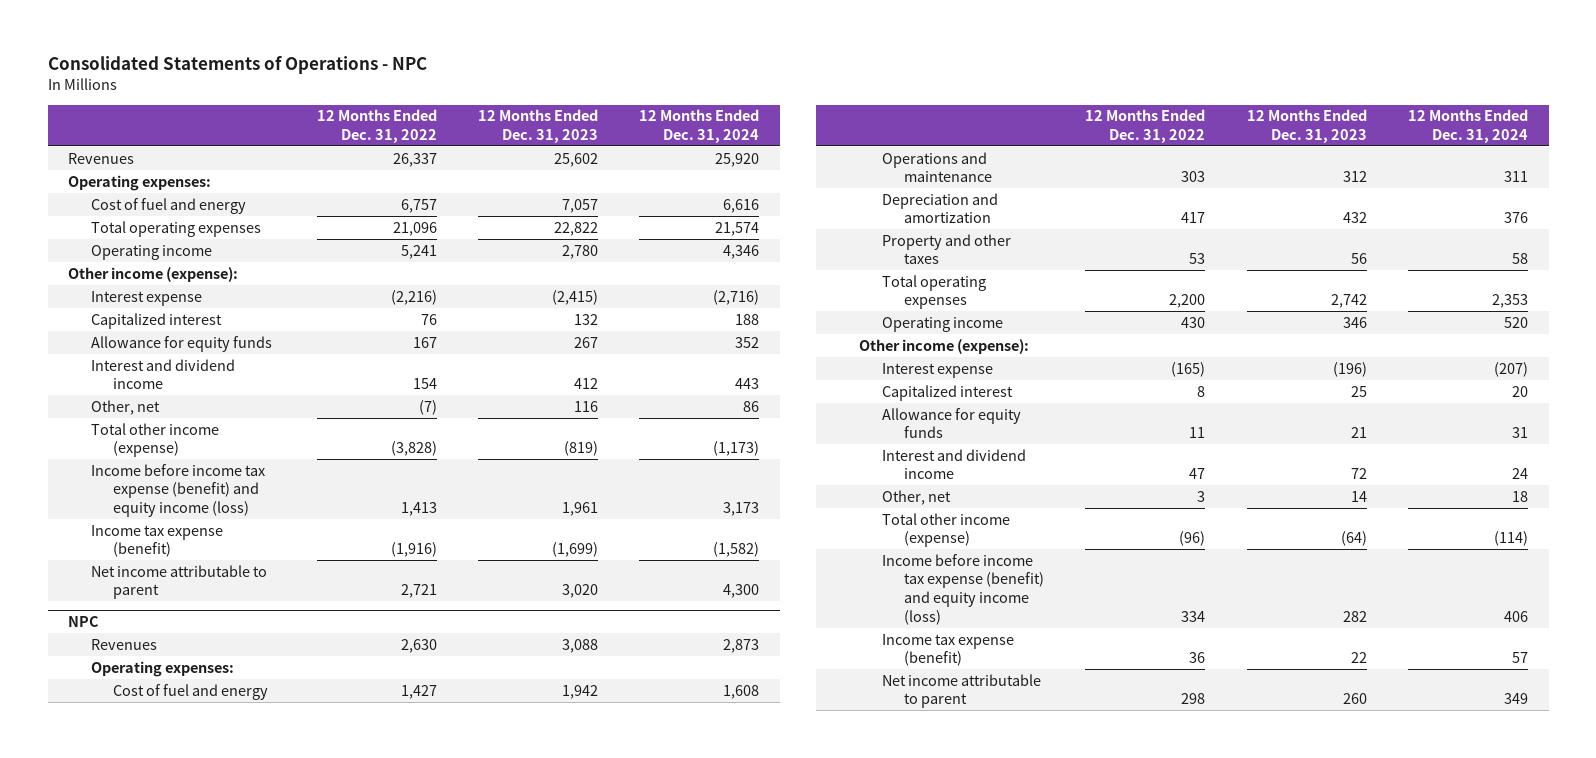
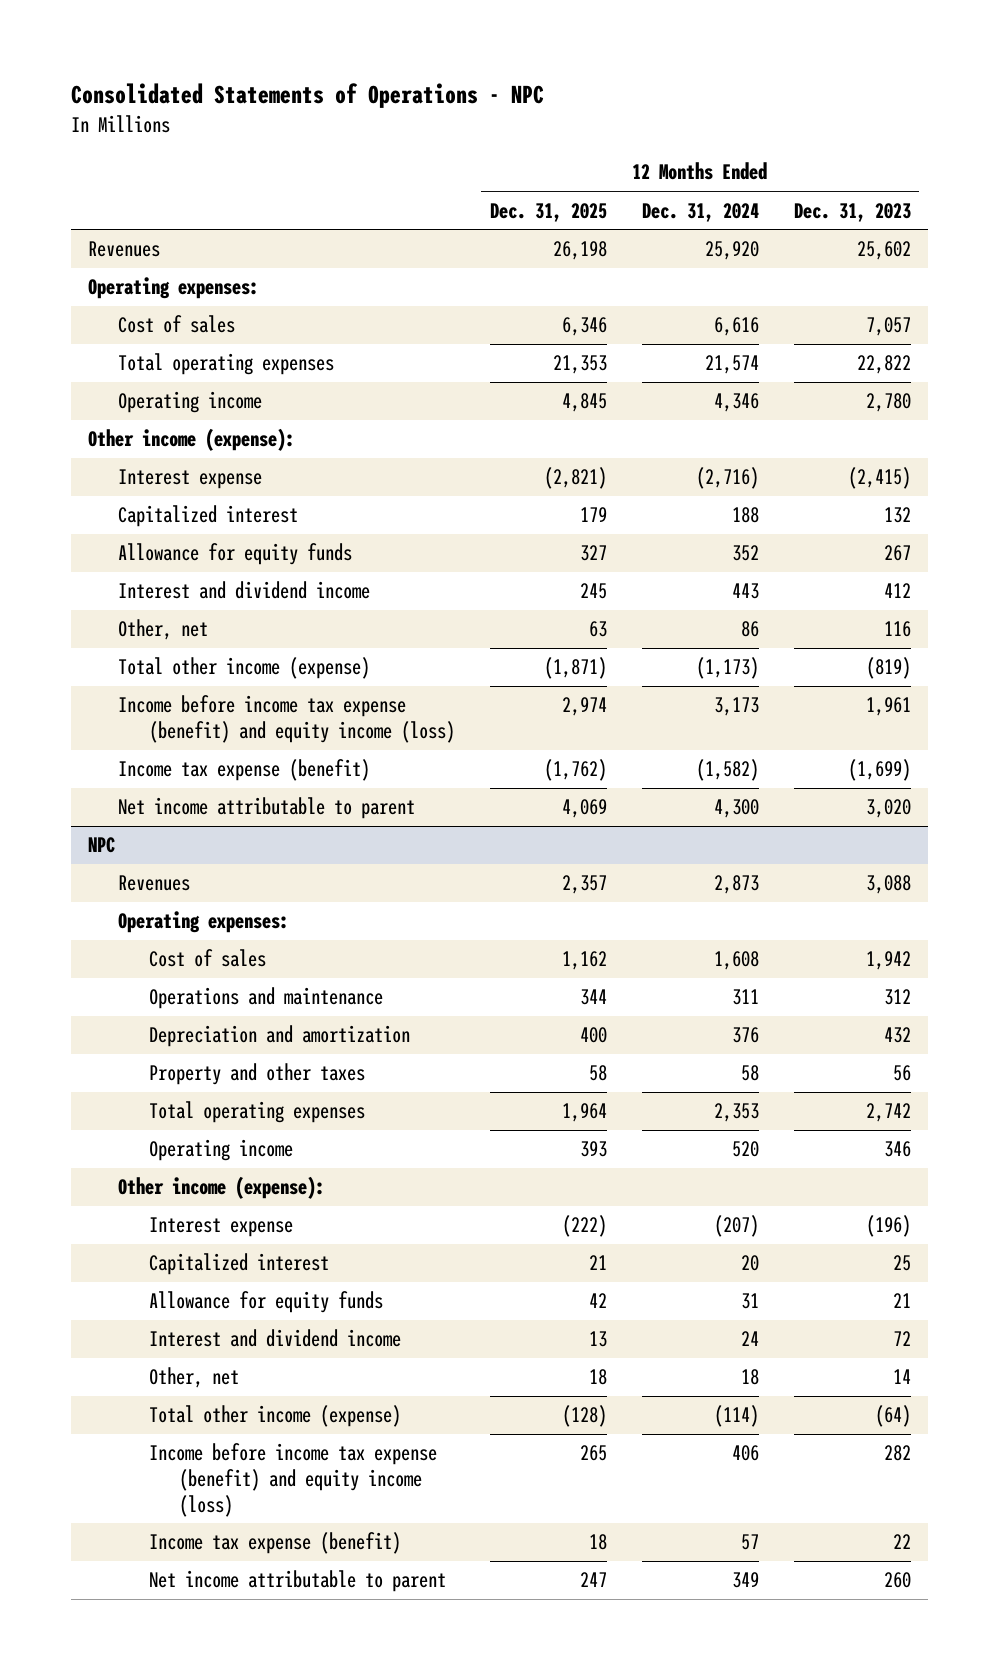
- | 12 Months Ended Dec. 31, 2022 | 12 Months Ended Dec. 31, 2023 | 12 Months Ended Dec. 31, 2024
+ | 12 Months Ended Dec. 31, 2025 | 12 Months Ended Dec. 31, 2024 | 12 Months Ended Dec. 31, 2023
- Cost of fuel and energy | 6,757 | 7,057 | 6,616
+ Cost of sales | 6,346 | 6,616 | 7,057
@ NPC
- Cost of fuel and energy | 1,427 | 1,942 | 1,608
+ Cost of sales | 1,162 | 1,608 | 1,942

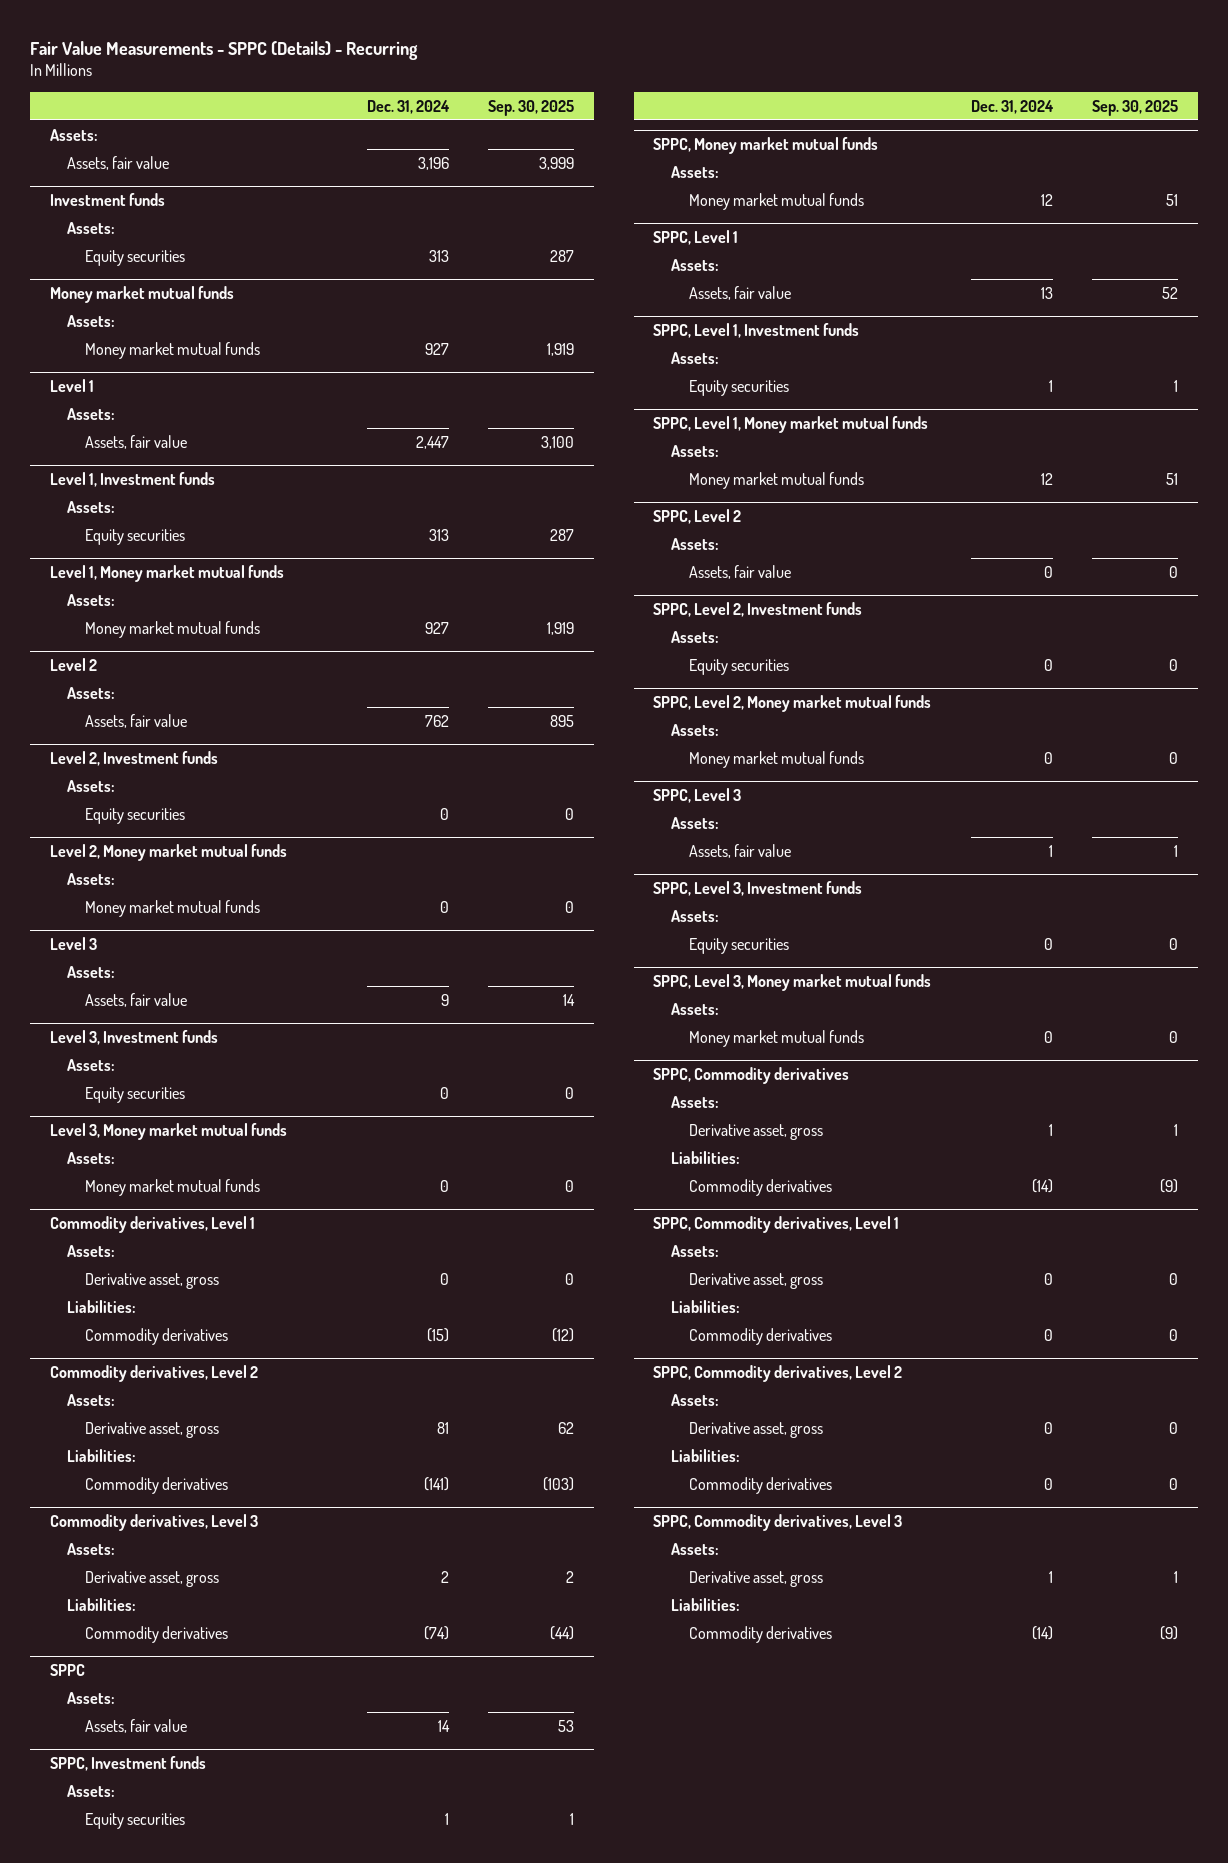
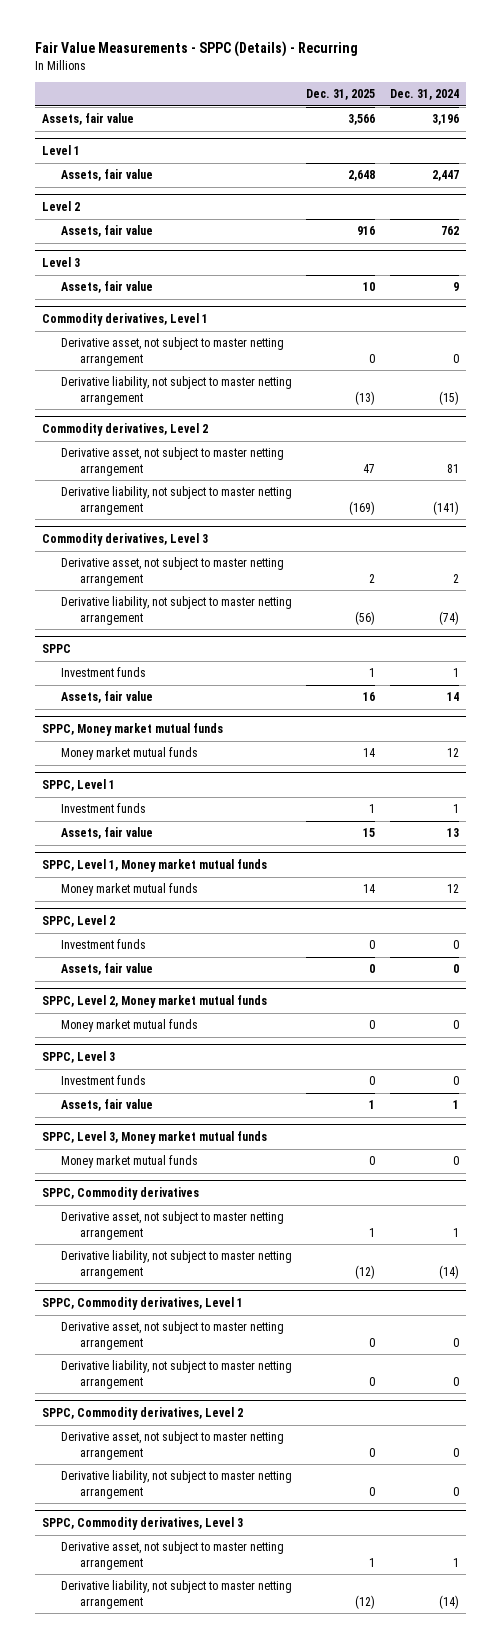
- | Dec. 31, 2024 | Sep. 30, 2025
+ | Dec. 31, 2025 | Dec. 31, 2024
- Assets:
- Investment funds
- Assets:
- Equity securities | 313 | 287
- Money market mutual funds
- Assets:
- Money market mutual funds | 927 | 1,919
@ Level 1
- Assets:
- Level 1, Investment funds
- Assets:
- Equity securities | 313 | 287
- Level 1, Money market mutual funds
- Assets:
- Money market mutual funds | 927 | 1,919
@ Level 2
- Assets:
- Level 2, Investment funds
- Assets:
- Equity securities | 0 | 0
- Level 2, Money market mutual funds
- Assets:
- Money market mutual funds | 0 | 0
@ Level 3
- Assets:
- Level 3, Investment funds
- Assets:
- Equity securities | 0 | 0
- Level 3, Money market mutual funds
- Assets:
- Money market mutual funds | 0 | 0
@ Commodity derivatives, Level 1
- Assets:
- Derivative asset, gross | 0 | 0
- Liabilities:
- Commodity derivatives | (15) | (12)
+ Derivative asset, not subject to master netting arrangement | 0 | 0
+ Derivative liability, not subject to master netting arrangement | (13) | (15)
@ Commodity derivatives, Level 2
- Assets:
- Derivative asset, gross | 81 | 62
- Liabilities:
- Commodity derivatives | (141) | (103)
+ Derivative asset, not subject to master netting arrangement | 47 | 81
+ Derivative liability, not subject to master netting arrangement | (169) | (141)
@ Commodity derivatives, Level 3
- Assets:
- Derivative asset, gross | 2 | 2
- Liabilities:
- Commodity derivatives | (74) | (44)
+ Derivative asset, not subject to master netting arrangement | 2 | 2
+ Derivative liability, not subject to master netting arrangement | (56) | (74)
@ SPPC
- Assets:
+ Investment funds | 1 | 1
- SPPC, Investment funds
- Assets:
- Equity securities | 1 | 1
@ SPPC, Money market mutual funds
- Assets:
@ SPPC, Level 1
- Assets:
+ Investment funds | 1 | 1
- SPPC, Level 1, Investment funds
- Assets:
- Equity securities | 1 | 1
@ SPPC, Level 1, Money market mutual funds
- Assets:
@ SPPC, Level 2
- Assets:
+ Investment funds | 0 | 0
- SPPC, Level 2, Investment funds
- Assets:
- Equity securities | 0 | 0
@ SPPC, Level 2, Money market mutual funds
- Assets:
@ SPPC, Level 3
- Assets:
+ Investment funds | 0 | 0
- SPPC, Level 3, Investment funds
- Assets:
- Equity securities | 0 | 0
@ SPPC, Level 3, Money market mutual funds
- Assets:
@ SPPC, Commodity derivatives
- Assets:
- Derivative asset, gross | 1 | 1
- Liabilities:
- Commodity derivatives | (14) | (9)
+ Derivative asset, not subject to master netting arrangement | 1 | 1
+ Derivative liability, not subject to master netting arrangement | (12) | (14)
@ SPPC, Commodity derivatives, Level 1
- Assets:
- Derivative asset, gross | 0 | 0
- Liabilities:
- Commodity derivatives | 0 | 0
+ Derivative asset, not subject to master netting arrangement | 0 | 0
+ Derivative liability, not subject to master netting arrangement | 0 | 0
@ SPPC, Commodity derivatives, Level 2
- Assets:
- Derivative asset, gross | 0 | 0
- Liabilities:
- Commodity derivatives | 0 | 0
+ Derivative asset, not subject to master netting arrangement | 0 | 0
+ Derivative liability, not subject to master netting arrangement | 0 | 0
@ SPPC, Commodity derivatives, Level 3
- Assets:
- Derivative asset, gross | 1 | 1
- Liabilities:
- Commodity derivatives | (14) | (9)
+ Derivative asset, not subject to master netting arrangement | 1 | 1
+ Derivative liability, not subject to master netting arrangement | (12) | (14)

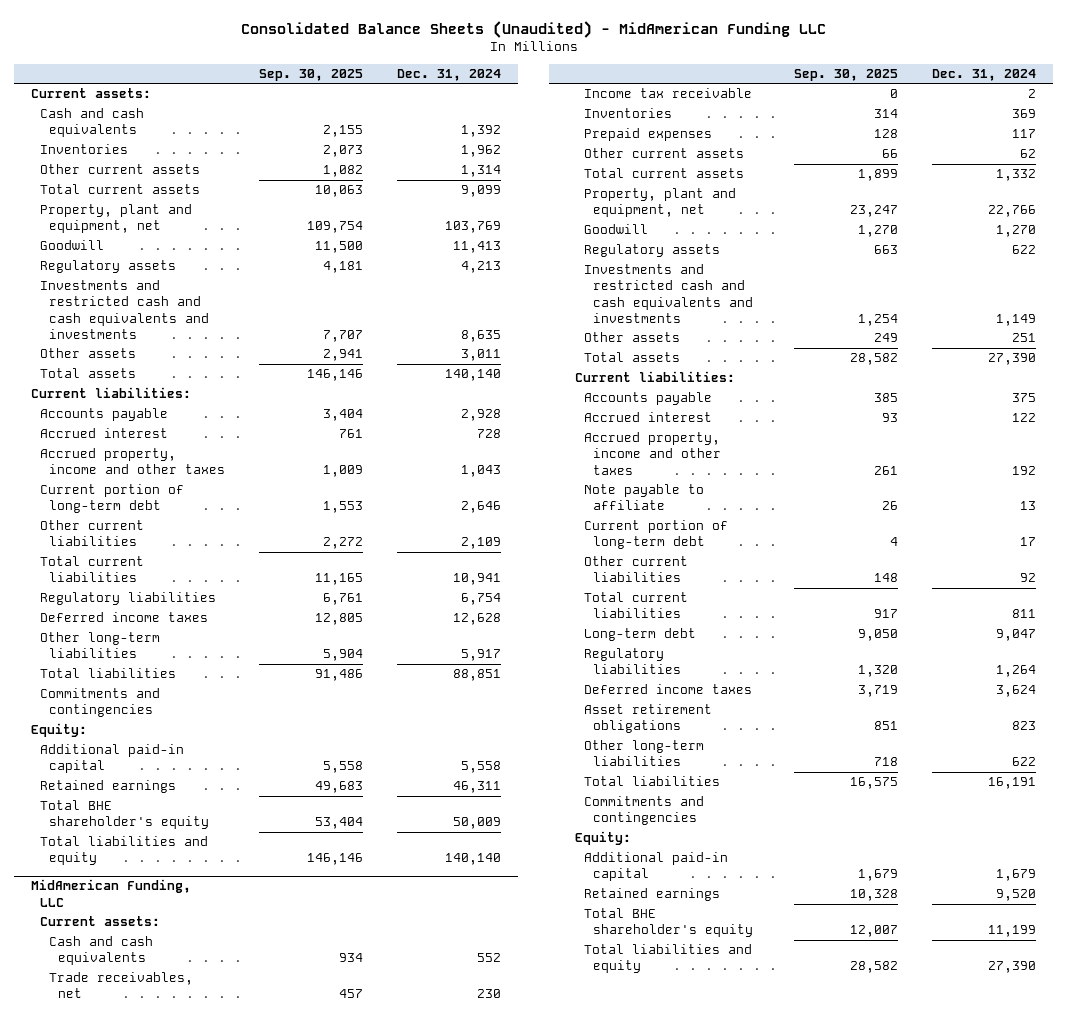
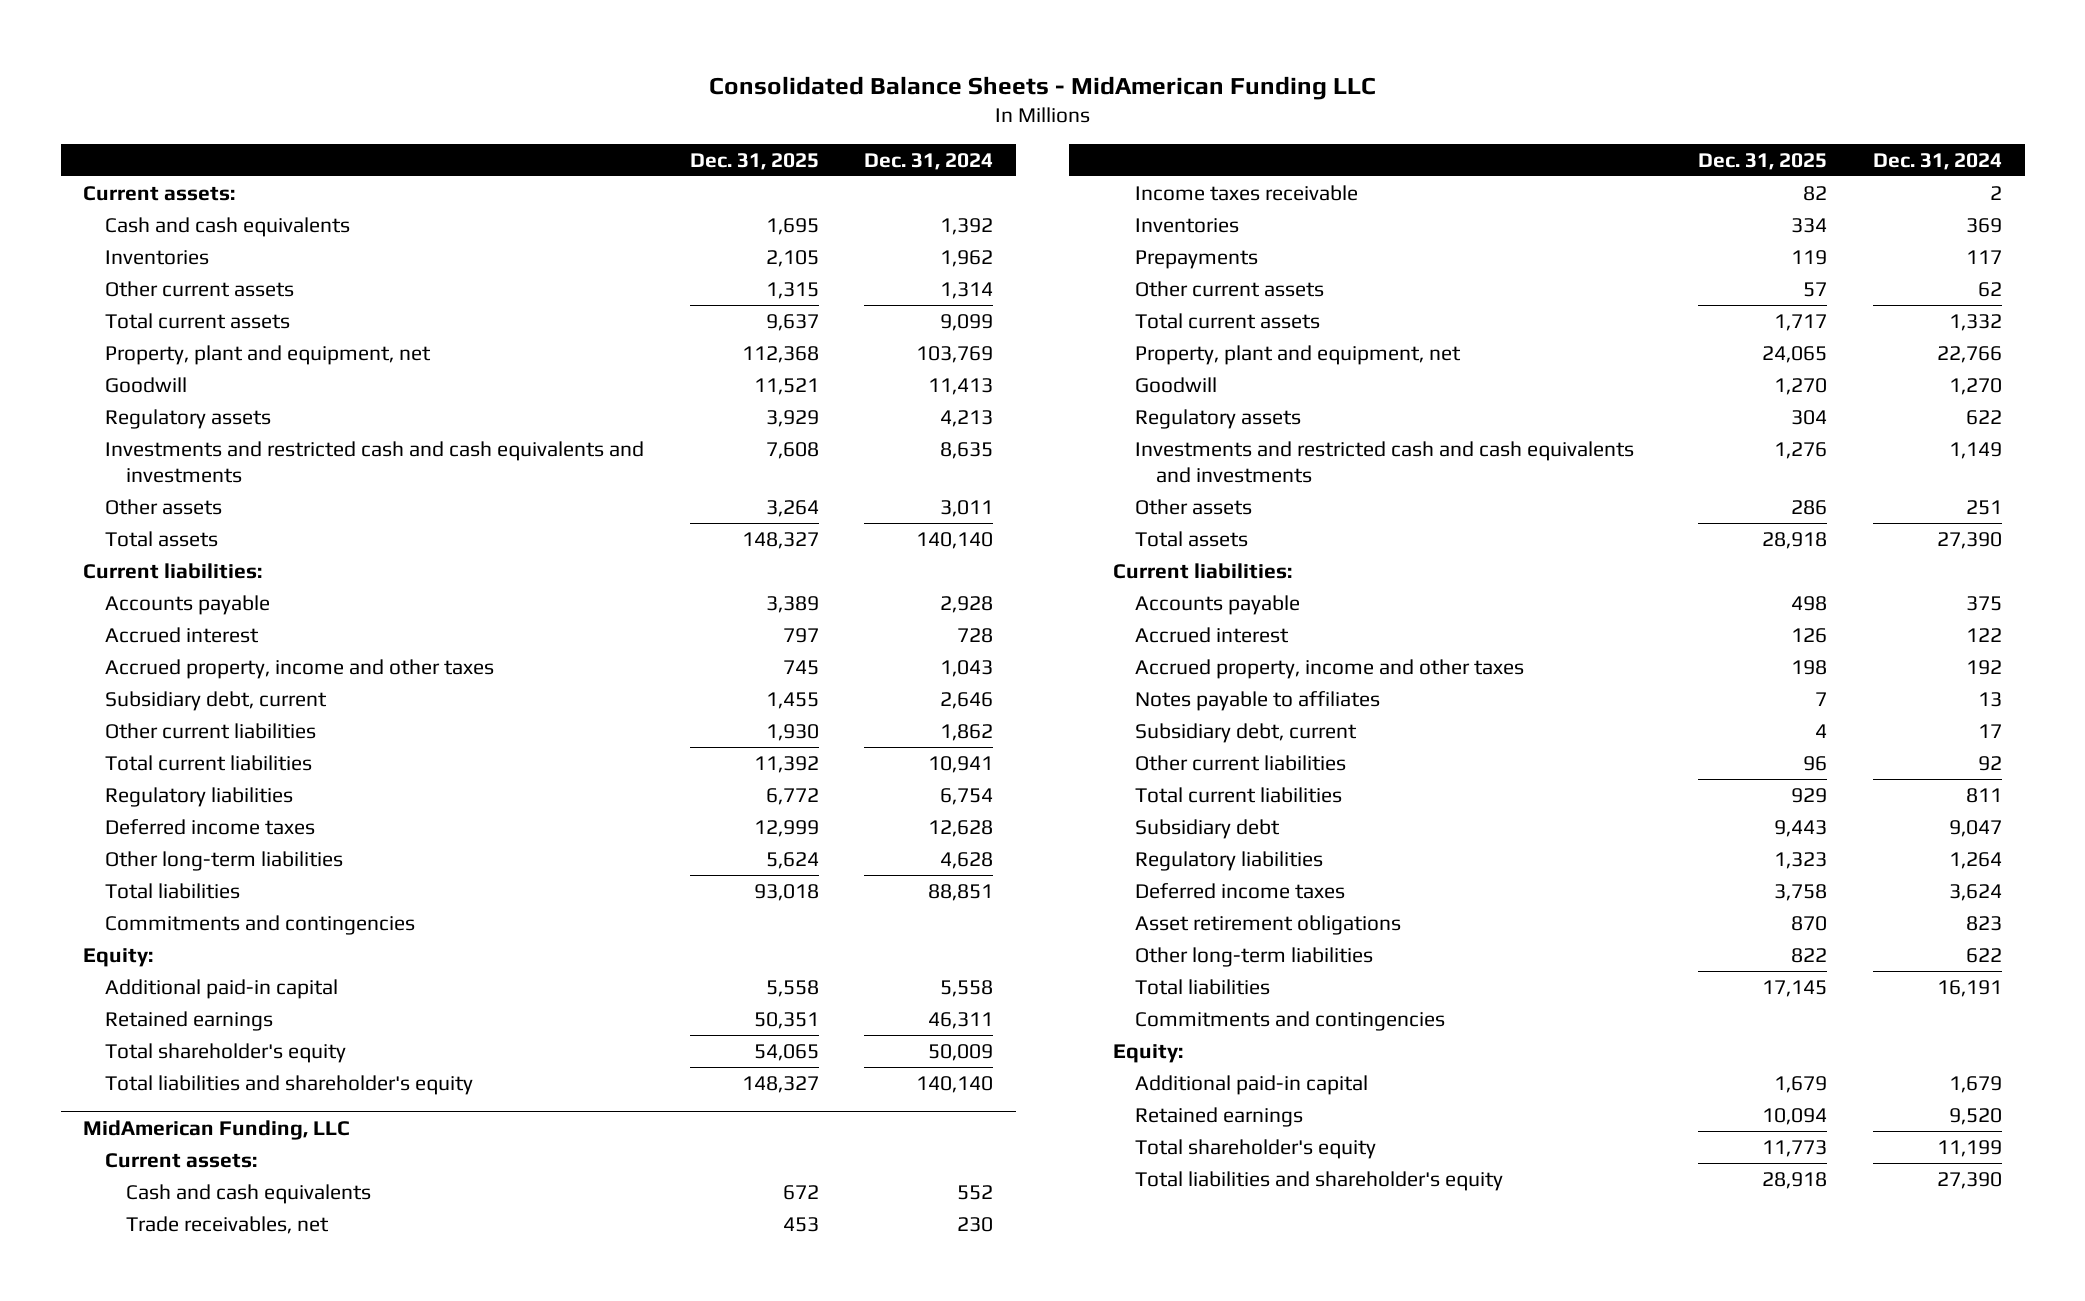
- Consolidated Balance Sheets (Unaudited) - MidAmerican Funding LLC
+ Consolidated Balance Sheets - MidAmerican Funding LLC
- | Sep. 30, 2025 | Dec. 31, 2024
+ | Dec. 31, 2025 | Dec. 31, 2024
- Current portion of long-term debt | 1,553 | 2,646
- Other current liabilities | 2,272 | 2,109
+ Subsidiary debt, current | 1,455 | 2,646
+ Other current liabilities | 1,930 | 1,862
- Other long-term liabilities | 5,904 | 5,917
+ Other long-term liabilities | 5,624 | 4,628
- Total BHE shareholder's equity | 53,404 | 50,009
- Total liabilities and equity | 146,146 | 140,140
+ Total shareholder's equity | 54,065 | 50,009
+ Total liabilities and shareholder's equity | 148,327 | 140,140
@ MidAmerican Funding, LLC
- Income tax receivable | 0 | 2
+ Income taxes receivable | 82 | 2
- Prepaid expenses | 128 | 117
+ Prepayments | 119 | 117
- Note payable to affiliate | 26 | 13
- Current portion of long-term debt | 4 | 17
+ Notes payable to affiliates | 7 | 13
+ Subsidiary debt, current | 4 | 17
- Long-term debt | 9,050 | 9,047
+ Subsidiary debt | 9,443 | 9,047
- Total BHE shareholder's equity | 12,007 | 11,199
- Total liabilities and equity | 28,582 | 27,390
+ Total shareholder's equity | 11,773 | 11,199
+ Total liabilities and shareholder's equity | 28,918 | 27,390

